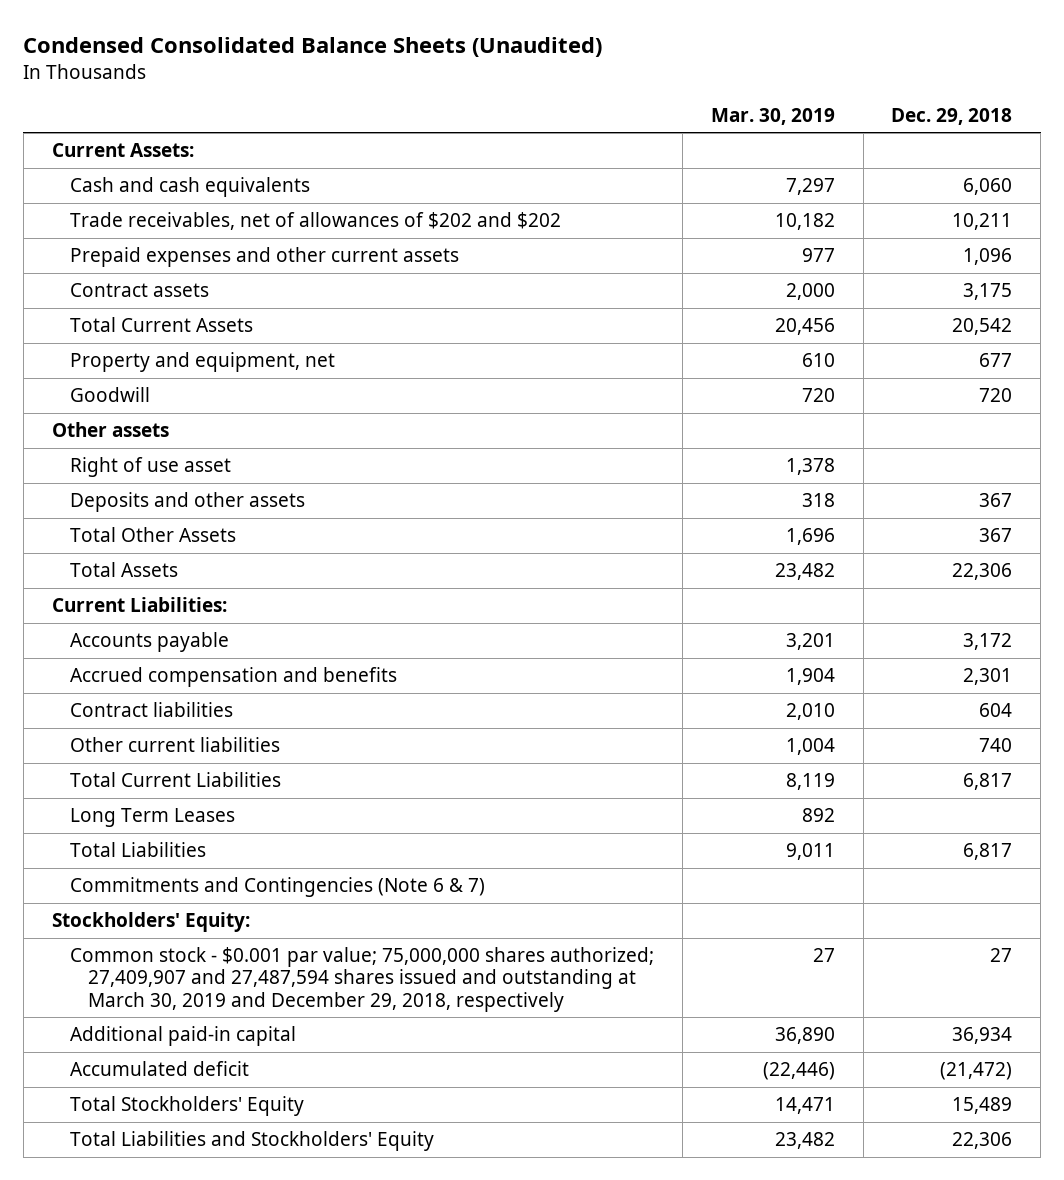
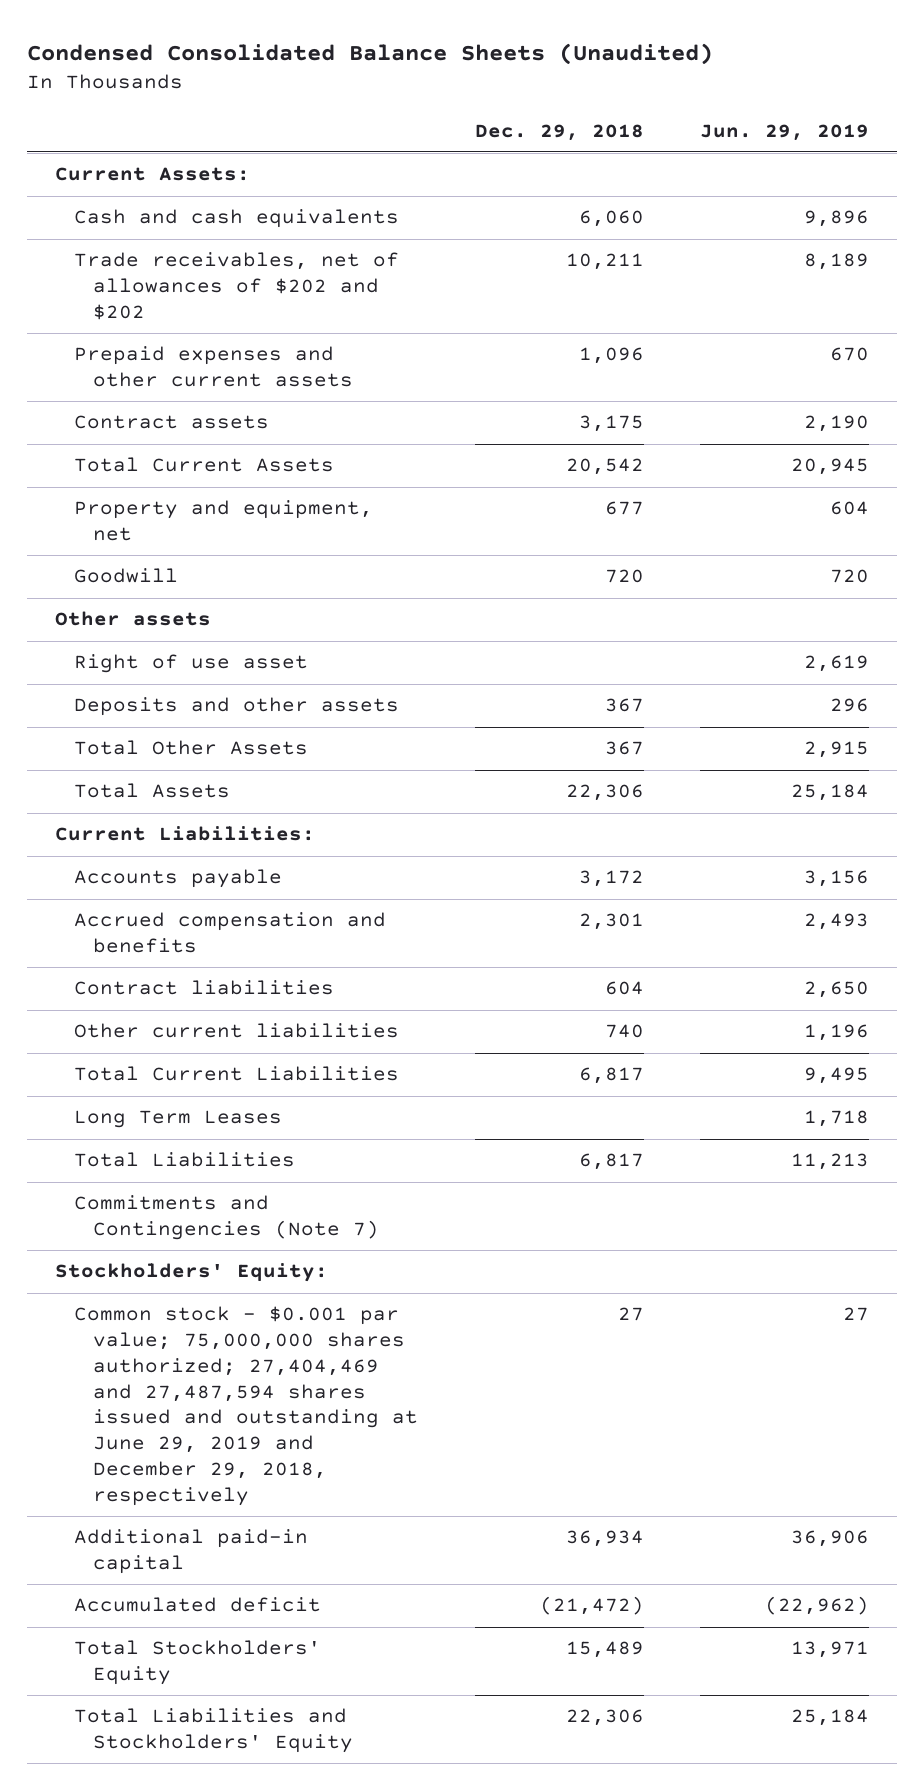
- | Mar. 30, 2019 | Dec. 29, 2018
+ | Dec. 29, 2018 | Jun. 29, 2019
- Commitments and Contingencies (Note 6 & 7)
+ Commitments and Contingencies (Note 7)
- Common stock - $0.001 par value; 75,000,000 shares authorized; 27,409,907 and 27,487,594 shares issued and outstanding at March 30, 2019 and December 29, 2018, respectively | 27 | 27
+ Common stock - $0.001 par value; 75,000,000 shares authorized; 27,404,469 and 27,487,594 shares issued and outstanding at June 29, 2019 and December 29, 2018, respectively | 27 | 27

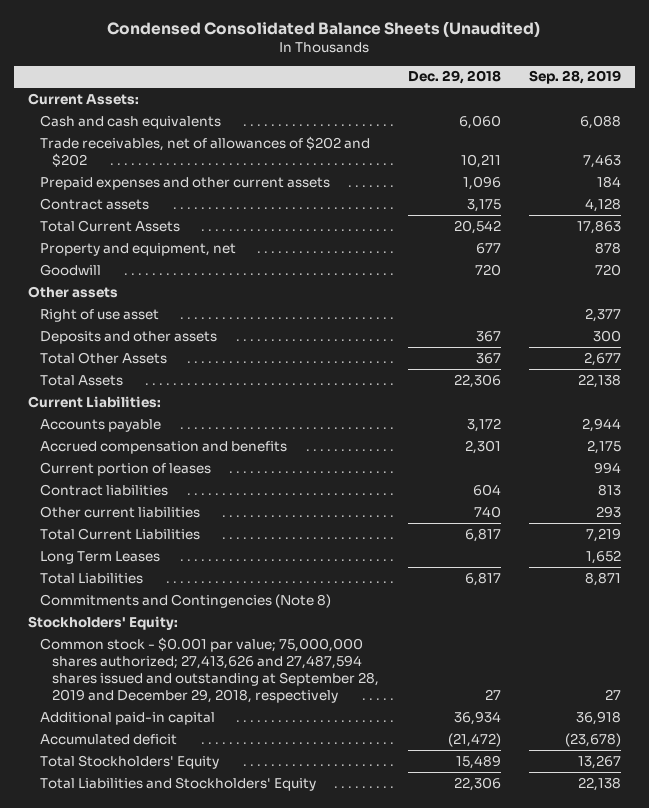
- | Dec. 29, 2018 | Jun. 29, 2019
+ | Dec. 29, 2018 | Sep. 28, 2019
+ Current portion of leases | | 994
- Commitments and Contingencies (Note 7)
+ Commitments and Contingencies (Note 8)
- Common stock - $0.001 par value; 75,000,000 shares authorized; 27,404,469 and 27,487,594 shares issued and outstanding at June 29, 2019 and December 29, 2018, respectively | 27 | 27
+ Common stock - $0.001 par value; 75,000,000 shares authorized; 27,413,626 and 27,487,594 shares issued and outstanding at September 28, 2019 and December 29, 2018, respectively | 27 | 27

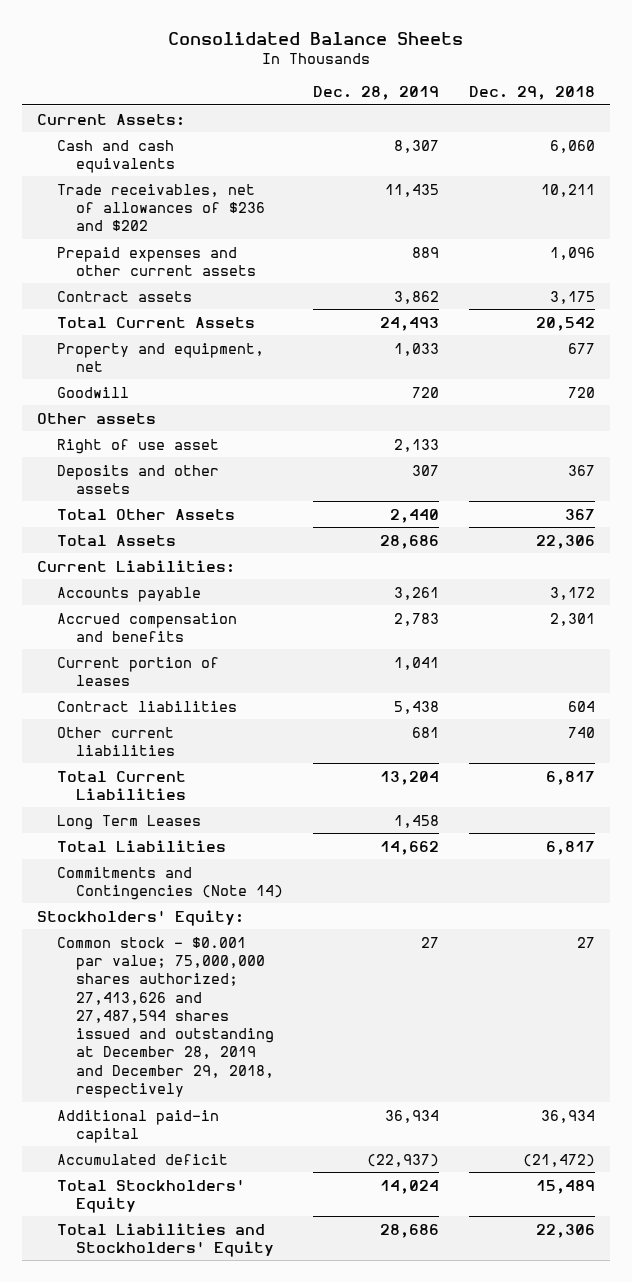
- Condensed Consolidated Balance Sheets (Unaudited)
+ Consolidated Balance Sheets
- | Dec. 29, 2018 | Sep. 28, 2019
+ | Dec. 28, 2019 | Dec. 29, 2018
- Trade receivables, net of allowances of $202 and $202 | 10,211 | 7,463
+ Trade receivables, net of allowances of $236 and $202 | 11,435 | 10,211
- Commitments and Contingencies (Note 8)
+ Commitments and Contingencies (Note 14)
- Common stock - $0.001 par value; 75,000,000 shares authorized; 27,413,626 and 27,487,594 shares issued and outstanding at September 28, 2019 and December 29, 2018, respectively | 27 | 27
+ Common stock - $0.001 par value; 75,000,000 shares authorized; 27,413,626 and 27,487,594 shares issued and outstanding at December 28, 2019 and December 29, 2018, respectively | 27 | 27

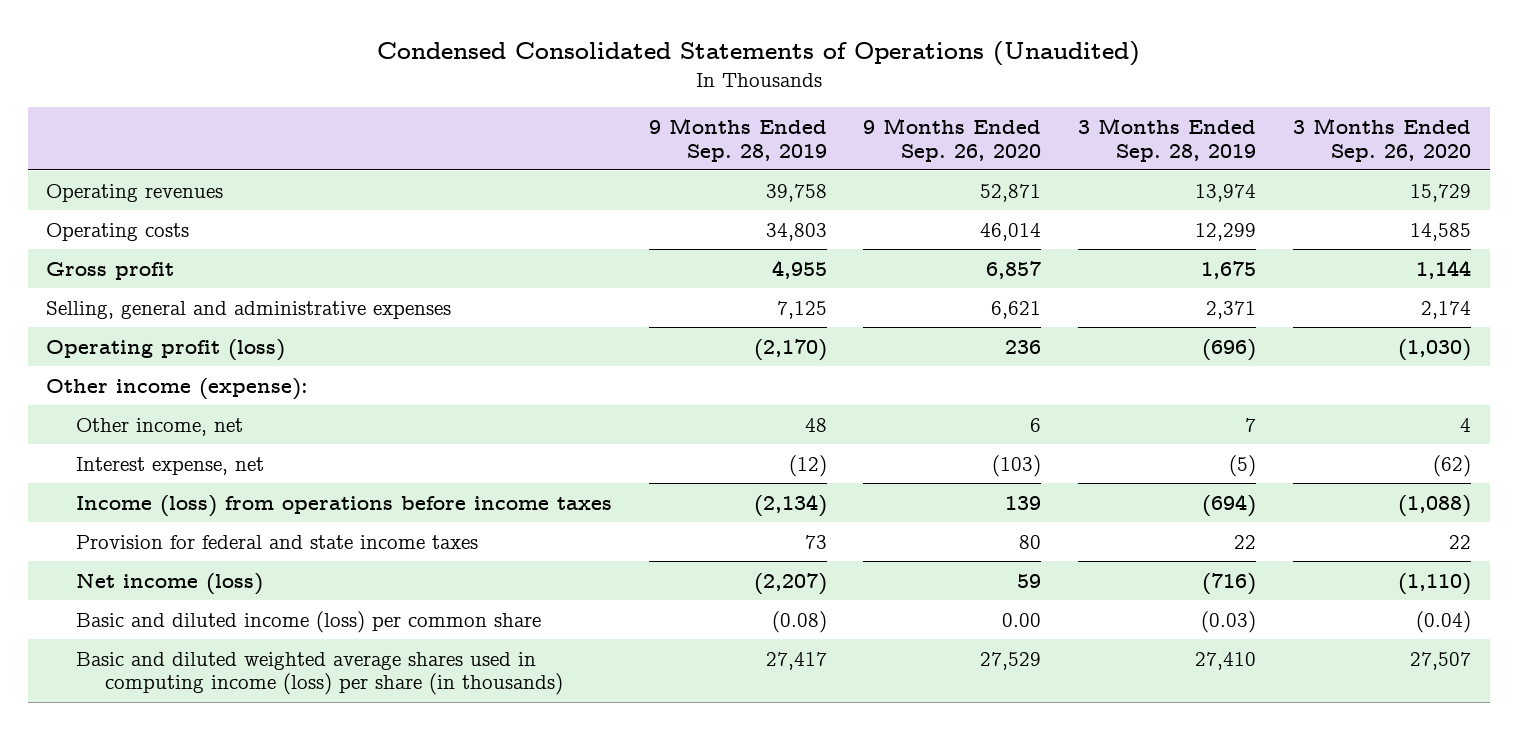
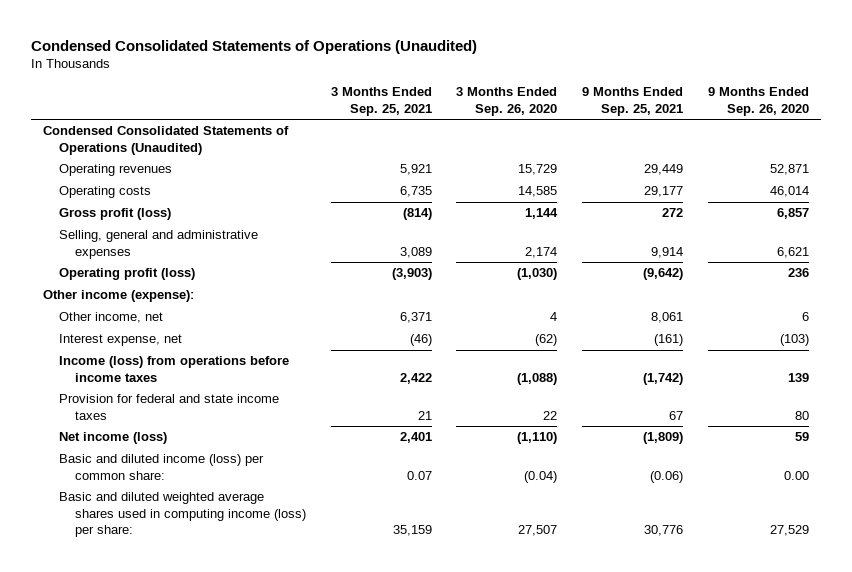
- | 9 Months Ended Sep. 28, 2019 | 9 Months Ended Sep. 26, 2020 | 3 Months Ended Sep. 28, 2019 | 3 Months Ended Sep. 26, 2020
+ | 3 Months Ended Sep. 25, 2021 | 3 Months Ended Sep. 26, 2020 | 9 Months Ended Sep. 25, 2021 | 9 Months Ended Sep. 26, 2020
+ Condensed Consolidated Statements of Operations (Unaudited)
- Gross profit | 4,955 | 6,857 | 1,675 | 1,144
+ Gross profit (loss) | (814) | 1,144 | 272 | 6,857
- Basic and diluted income (loss) per common share | (0.08) | 0.00 | (0.03) | (0.04)
- Basic and diluted weighted average shares used in computing income (loss) per share (in thousands) | 27,417 | 27,529 | 27,410 | 27,507
+ Basic and diluted income (loss) per common share: | 0.07 | (0.04) | (0.06) | 0.00
+ Basic and diluted weighted average shares used in computing income (loss) per share: | 35,159 | 27,507 | 30,776 | 27,529

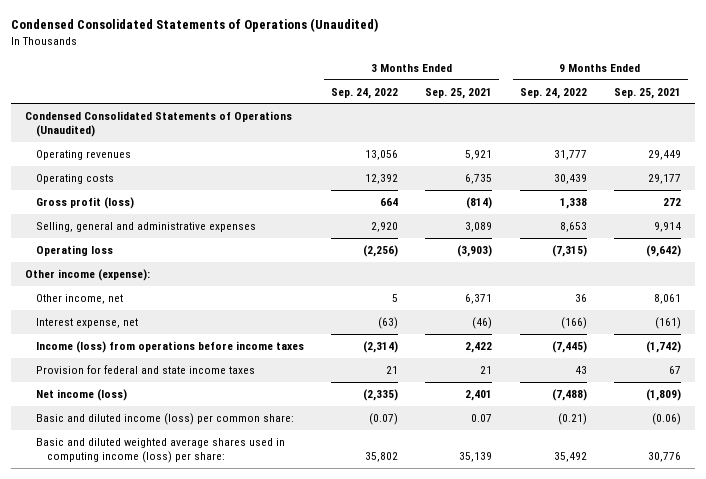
- | 3 Months Ended Sep. 25, 2021 | 3 Months Ended Sep. 26, 2020 | 9 Months Ended Sep. 25, 2021 | 9 Months Ended Sep. 26, 2020
+ | 3 Months Ended Sep. 24, 2022 | 3 Months Ended Sep. 25, 2021 | 9 Months Ended Sep. 24, 2022 | 9 Months Ended Sep. 25, 2021
- Operating profit (loss) | (3,903) | (1,030) | (9,642) | 236
+ Operating loss | (2,256) | (3,903) | (7,315) | (9,642)
- Basic and diluted weighted average shares used in computing income (loss) per share: | 35,159 | 27,507 | 30,776 | 27,529
+ Basic and diluted weighted average shares used in computing income (loss) per share: | 35,802 | 35,139 | 35,492 | 30,776

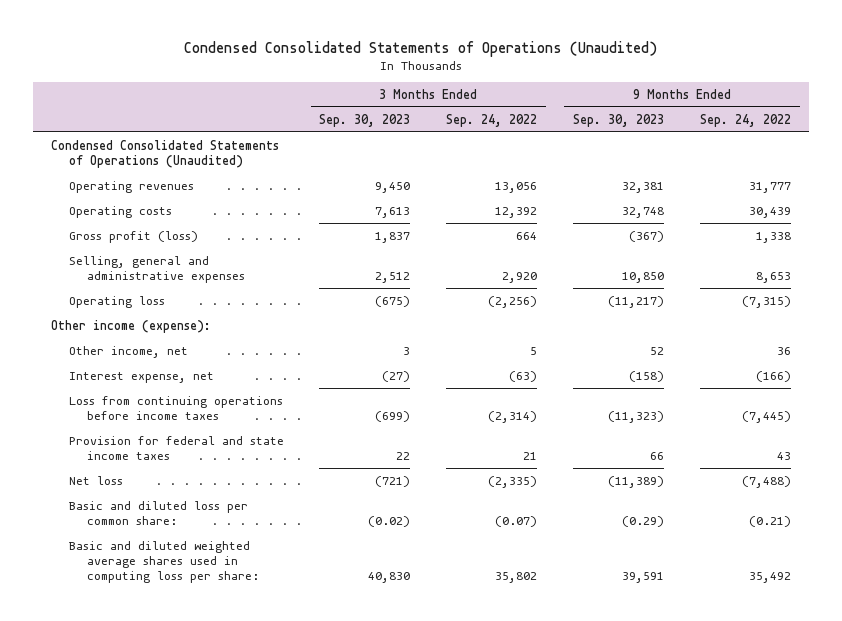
- | 3 Months Ended Sep. 24, 2022 | 3 Months Ended Sep. 25, 2021 | 9 Months Ended Sep. 24, 2022 | 9 Months Ended Sep. 25, 2021
+ | 3 Months Ended Sep. 30, 2023 | 3 Months Ended Sep. 24, 2022 | 9 Months Ended Sep. 30, 2023 | 9 Months Ended Sep. 24, 2022
- Income (loss) from operations before income taxes | (2,314) | 2,422 | (7,445) | (1,742)
+ Loss from continuing operations before income taxes | (699) | (2,314) | (11,323) | (7,445)
- Net income (loss) | (2,335) | 2,401 | (7,488) | (1,809)
- Basic and diluted income (loss) per common share: | (0.07) | 0.07 | (0.21) | (0.06)
- Basic and diluted weighted average shares used in computing income (loss) per share: | 35,802 | 35,139 | 35,492 | 30,776
+ Net loss | (721) | (2,335) | (11,389) | (7,488)
+ Basic and diluted loss per common share: | (0.02) | (0.07) | (0.29) | (0.21)
+ Basic and diluted weighted average shares used in computing loss per share: | 40,830 | 35,802 | 39,591 | 35,492

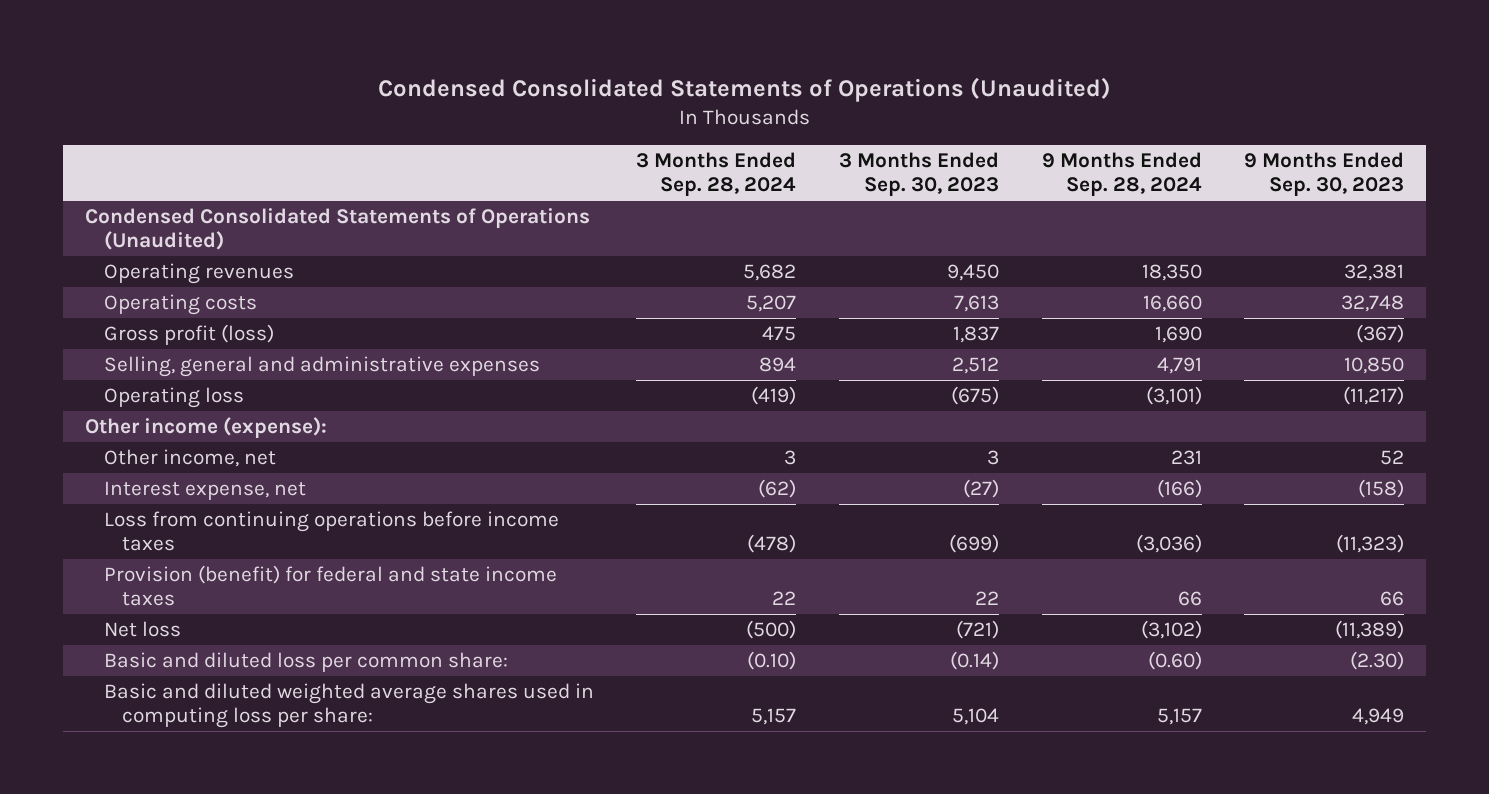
- | 3 Months Ended Sep. 30, 2023 | 3 Months Ended Sep. 24, 2022 | 9 Months Ended Sep. 30, 2023 | 9 Months Ended Sep. 24, 2022
+ | 3 Months Ended Sep. 28, 2024 | 3 Months Ended Sep. 30, 2023 | 9 Months Ended Sep. 28, 2024 | 9 Months Ended Sep. 30, 2023
- Provision for federal and state income taxes | 22 | 21 | 66 | 43
+ Provision (benefit) for federal and state income taxes | 22 | 22 | 66 | 66
- Basic and diluted loss per common share: | (0.02) | (0.07) | (0.29) | (0.21)
- Basic and diluted weighted average shares used in computing loss per share: | 40,830 | 35,802 | 39,591 | 35,492
+ Basic and diluted loss per common share: | (0.10) | (0.14) | (0.60) | (2.30)
+ Basic and diluted weighted average shares used in computing loss per share: | 5,157 | 5,104 | 5,157 | 4,949

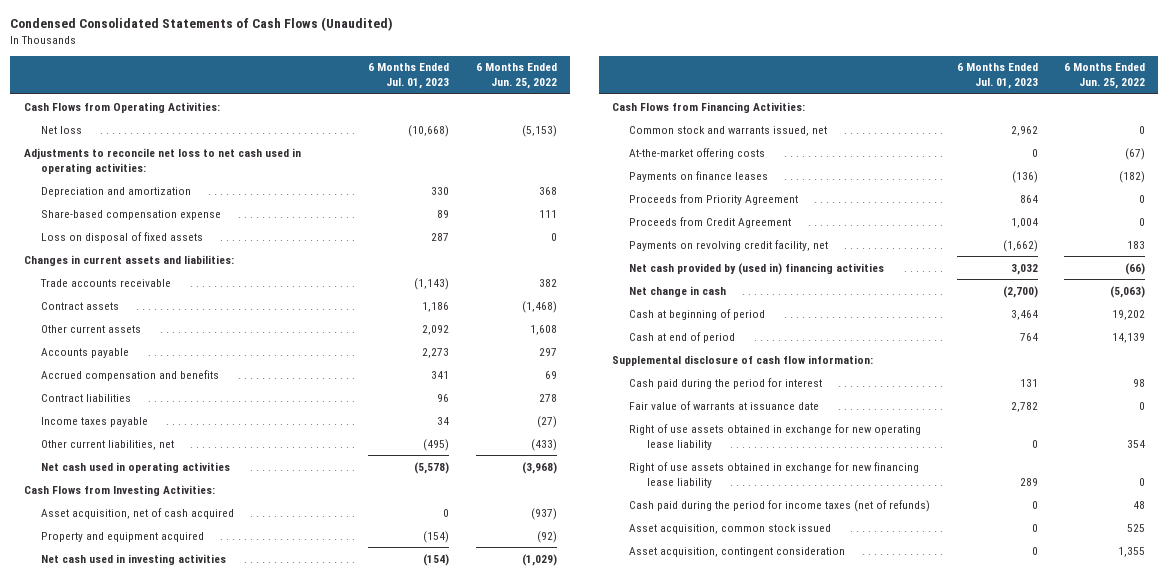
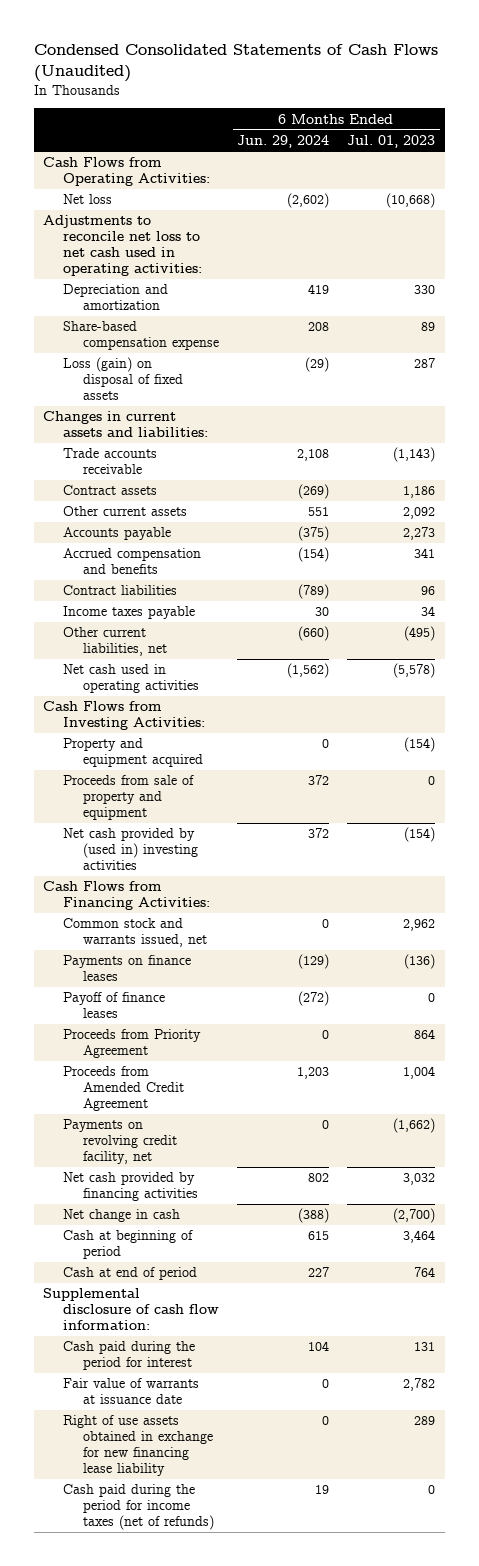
- | 6 Months Ended Jul. 01, 2023 | 6 Months Ended Jun. 25, 2022
+ | 6 Months Ended Jun. 29, 2024 | 6 Months Ended Jul. 01, 2023
- Loss on disposal of fixed assets | 287 | 0
+ Loss (gain) on disposal of fixed assets | (29) | 287
- Asset acquisition, net of cash acquired | 0 | (937)
- Net cash used in investing activities | (154) | (1,029)
+ Proceeds from sale of property and equipment | 372 | 0
+ Net cash provided by (used in) investing activities | 372 | (154)
- At-the-market offering costs | 0 | (67)
+ Payoff of finance leases | (272) | 0
- Proceeds from Credit Agreement | 1,004 | 0
+ Proceeds from Amended Credit Agreement | 1,203 | 1,004
- Net cash provided by (used in) financing activities | 3,032 | (66)
+ Net cash provided by financing activities | 802 | 3,032
- Right of use assets obtained in exchange for new operating lease liability | 0 | 354
- Asset acquisition, common stock issued | 0 | 525
- Asset acquisition, contingent consideration | 0 | 1,355

